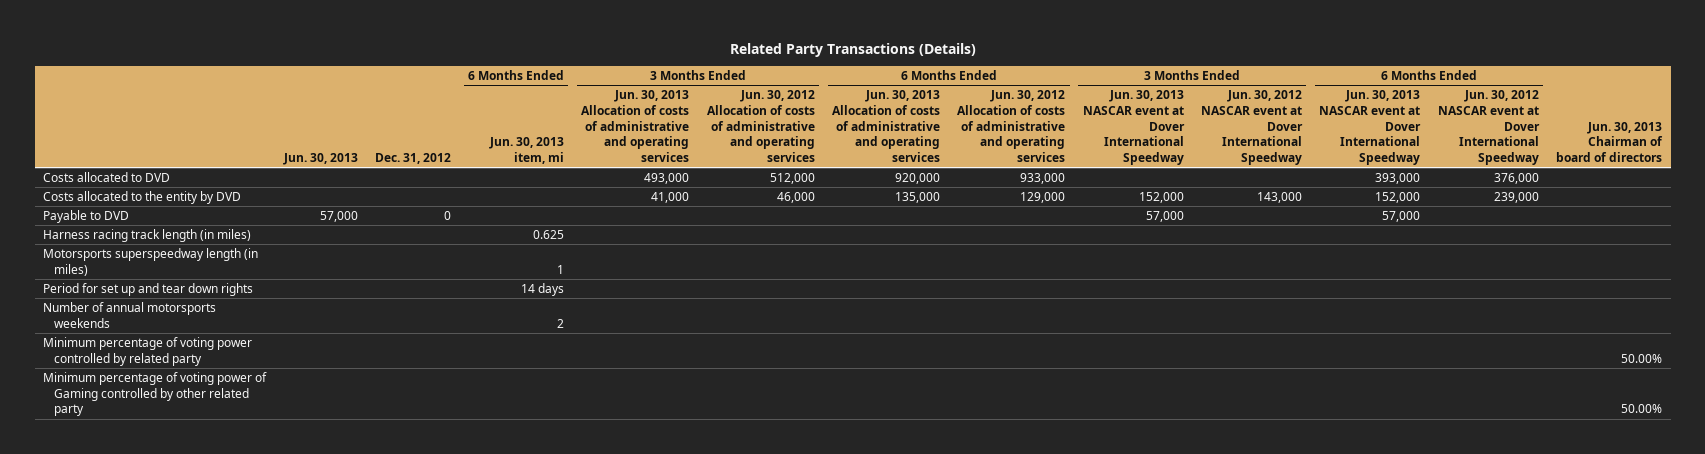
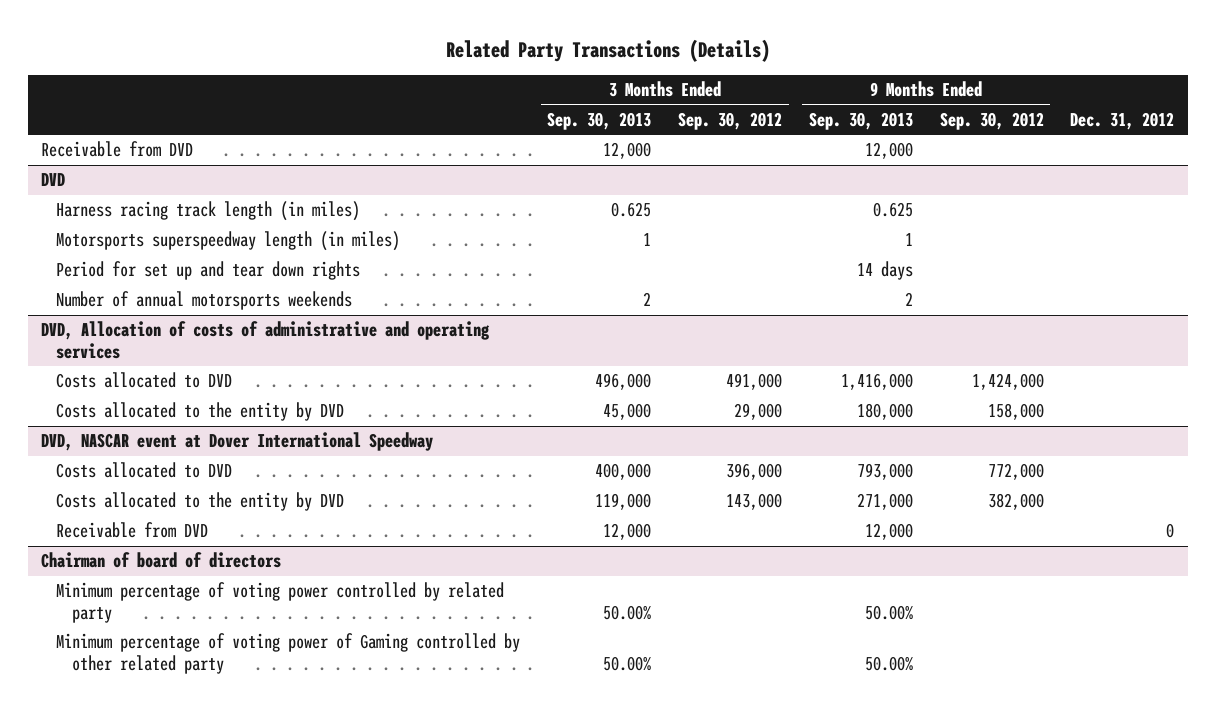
- | Jun. 30, 2013 | Dec. 31, 2012 | 6 Months Ended Jun. 30, 2013 item, mi | 3 Months Ended Jun. 30, 2013 Allocation of costs of administrative and operating services | 3 Months Ended Jun. 30, 2012 Allocation of costs of administrative and operating services | 6 Months Ended Jun. 30, 2013 Allocation of costs of administrative and operating services | 6 Months Ended Jun. 30, 2012 Allocation of costs of administrative and operating services | 3 Months Ended Jun. 30, 2013 NASCAR event at Dover International Speedway | 3 Months Ended Jun. 30, 2012 NASCAR event at Dover International Speedway | 6 Months Ended Jun. 30, 2013 NASCAR event at Dover International Speedway | 6 Months Ended Jun. 30, 2012 NASCAR event at Dover International Speedway | Jun. 30, 2013 Chairman of board of directors
+ | 3 Months Ended Sep. 30, 2013 | 3 Months Ended Sep. 30, 2012 | 9 Months Ended Sep. 30, 2013 | 9 Months Ended Sep. 30, 2012 | Dec. 31, 2012
- Costs allocated to DVD | | | | 493,000 | 512,000 | 920,000 | 933,000 | | | 393,000 | 376,000 |
- Costs allocated to the entity by DVD | | | | 41,000 | 46,000 | 135,000 | 129,000 | 152,000 | 143,000 | 152,000 | 239,000 |
- Payable to DVD | 57,000 | 0 | | | | | | 57,000 | | 57,000 | |
- Harness racing track length (in miles) | | | 0.625 | | | | | | | | |
- Motorsports superspeedway length (in miles) | | | 1 | | | | | | | | |
- Period for set up and tear down rights | | | 14 days | | | | | | | | |
- Number of annual motorsports weekends | | | 2 | | | | | | | | |
- Minimum percentage of voting power controlled by related party | | | | | | | | | | | | 50.00%
- Minimum percentage of voting power of Gaming controlled by other related party | | | | | | | | | | | | 50.00%
+ Receivable from DVD | 12,000 | | 12,000 | |
+ DVD
+ Harness racing track length (in miles) | 0.625 | | 0.625 | |
+ Motorsports superspeedway length (in miles) | 1 | | 1 | |
+ Period for set up and tear down rights | | | 14 days | |
+ Number of annual motorsports weekends | 2 | | 2 | |
+ DVD, Allocation of costs of administrative and operating services
+ Costs allocated to DVD | 496,000 | 491,000 | 1,416,000 | 1,424,000 |
+ Costs allocated to the entity by DVD | 45,000 | 29,000 | 180,000 | 158,000 |
+ DVD, NASCAR event at Dover International Speedway
+ Costs allocated to DVD | 400,000 | 396,000 | 793,000 | 772,000 |
+ Costs allocated to the entity by DVD | 119,000 | 143,000 | 271,000 | 382,000 |
+ Receivable from DVD | 12,000 | | 12,000 | | 0
+ Chairman of board of directors
+ Minimum percentage of voting power controlled by related party | 50.00% | | 50.00% | |
+ Minimum percentage of voting power of Gaming controlled by other related party | 50.00% | | 50.00% | |

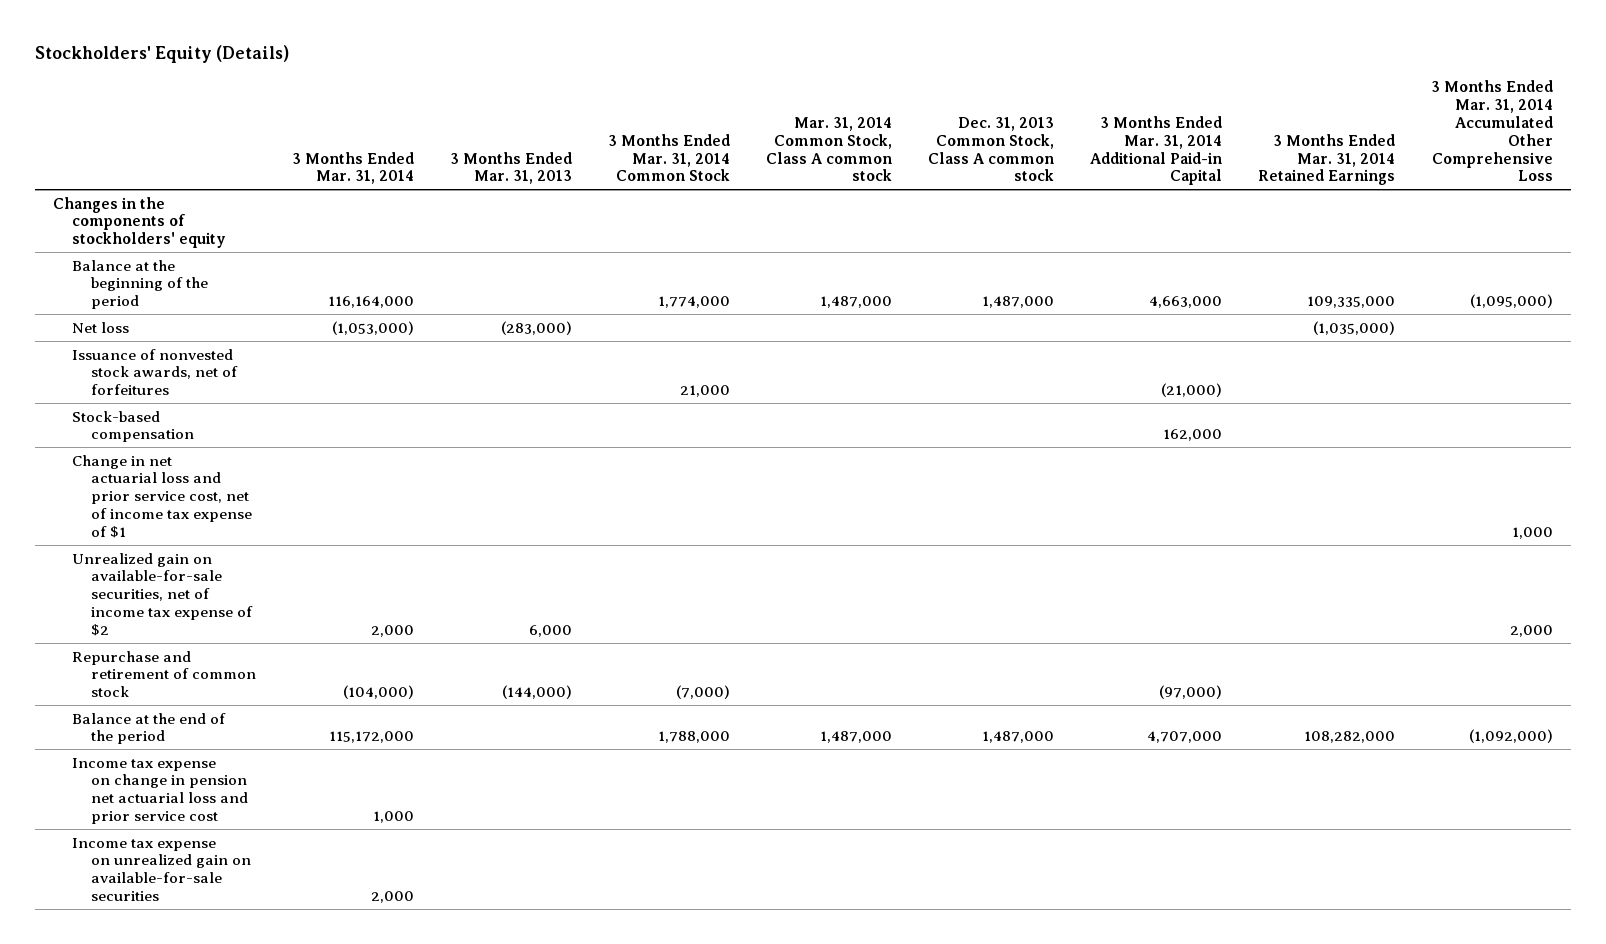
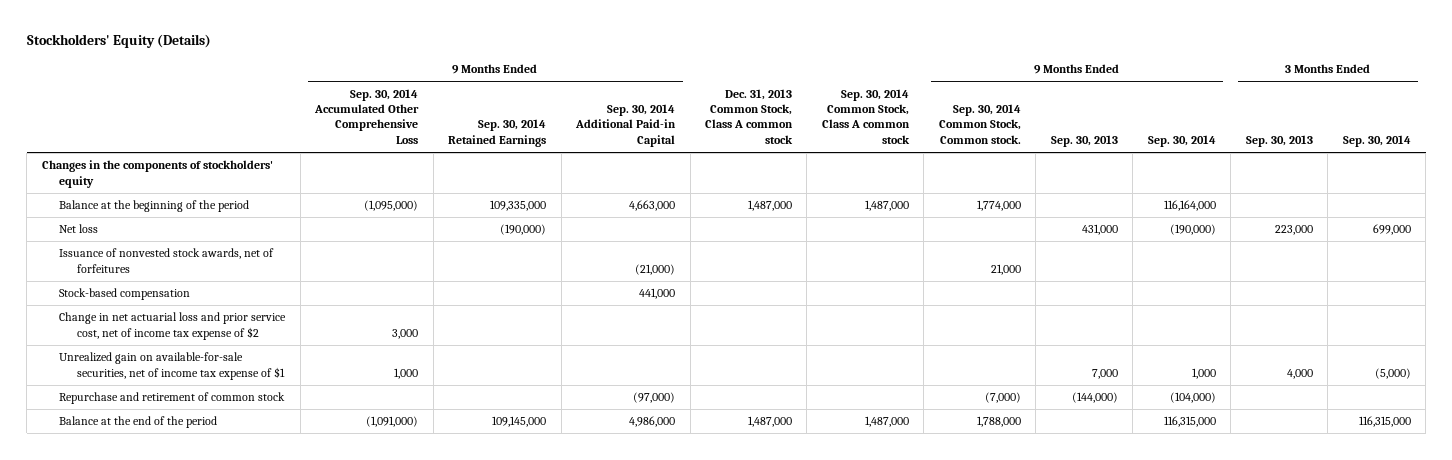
- | 3 Months Ended Mar. 31, 2014 | 3 Months Ended Mar. 31, 2013 | 3 Months Ended Mar. 31, 2014 Common Stock | Mar. 31, 2014 Common Stock, Class A common stock | Dec. 31, 2013 Common Stock, Class A common stock | 3 Months Ended Mar. 31, 2014 Additional Paid-in Capital | 3 Months Ended Mar. 31, 2014 Retained Earnings | 3 Months Ended Mar. 31, 2014 Accumulated Other Comprehensive Loss
+ | 9 Months Ended Sep. 30, 2014 Accumulated Other Comprehensive Loss | 9 Months Ended Sep. 30, 2014 Retained Earnings | 9 Months Ended Sep. 30, 2014 Additional Paid-in Capital | Dec. 31, 2013 Common Stock, Class A common stock | Sep. 30, 2014 Common Stock, Class A common stock | 9 Months Ended Sep. 30, 2014 Common Stock, Common stock. | 9 Months Ended Sep. 30, 2013 | 9 Months Ended Sep. 30, 2014 | 3 Months Ended Sep. 30, 2013 | 3 Months Ended Sep. 30, 2014
- Change in net actuarial loss and prior service cost, net of income tax expense of $1 | | | | | | | | 1,000
- Unrealized gain on available-for-sale securities, net of income tax expense of $2 | 2,000 | 6,000 | | | | | | 2,000
+ Change in net actuarial loss and prior service cost, net of income tax expense of $2 | 3,000 | | | | | | | | |
+ Unrealized gain on available-for-sale securities, net of income tax expense of $1 | 1,000 | | | | | | 7,000 | 1,000 | 4,000 | (5,000)
- Income tax expense on change in pension net actuarial loss and prior service cost | 1,000 | | | | | | |
- Income tax expense on unrealized gain on available-for-sale securities | 2,000 | | | | | | |

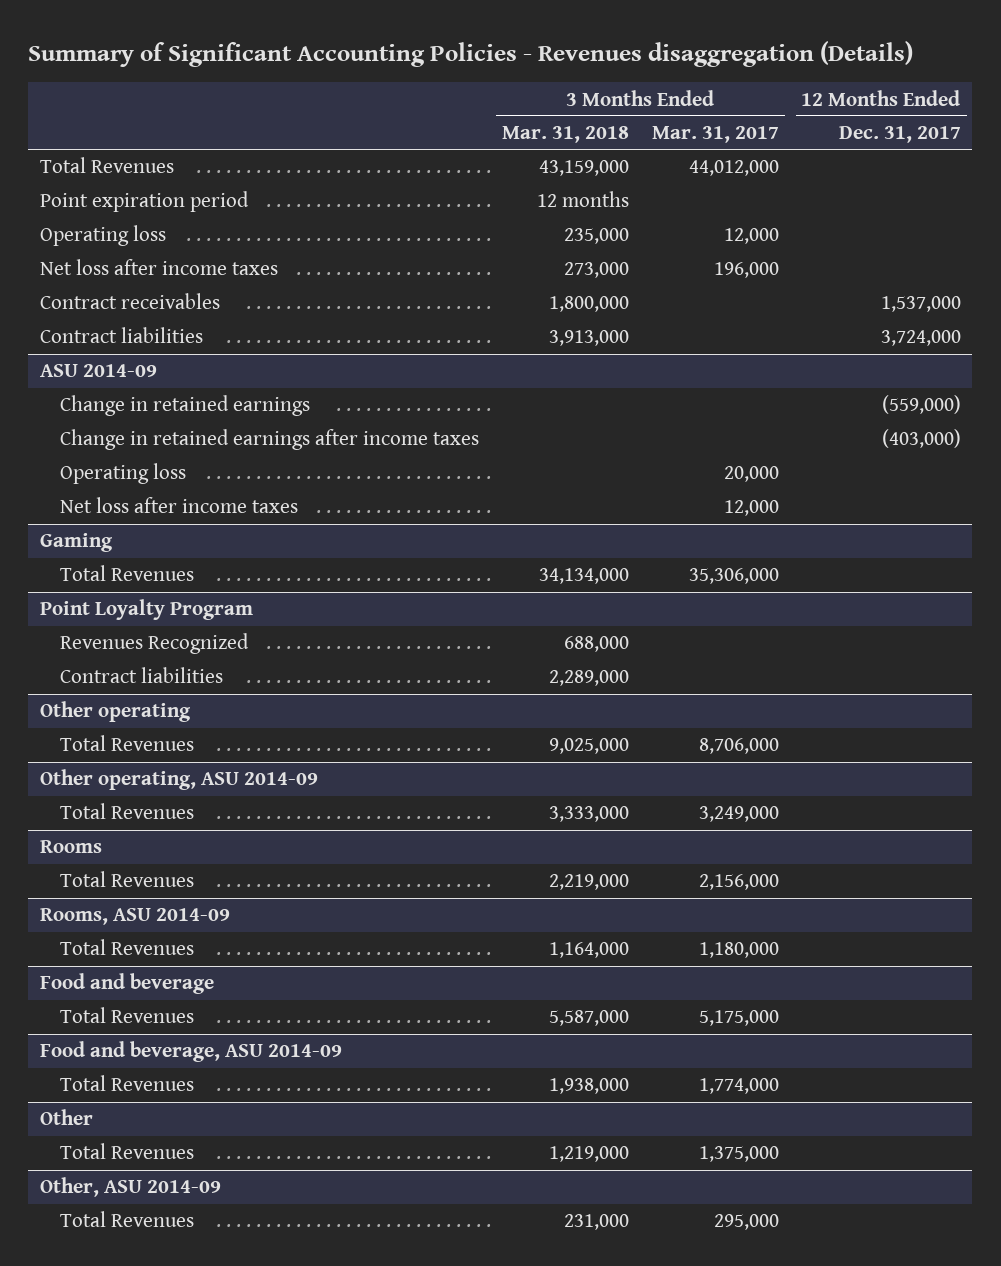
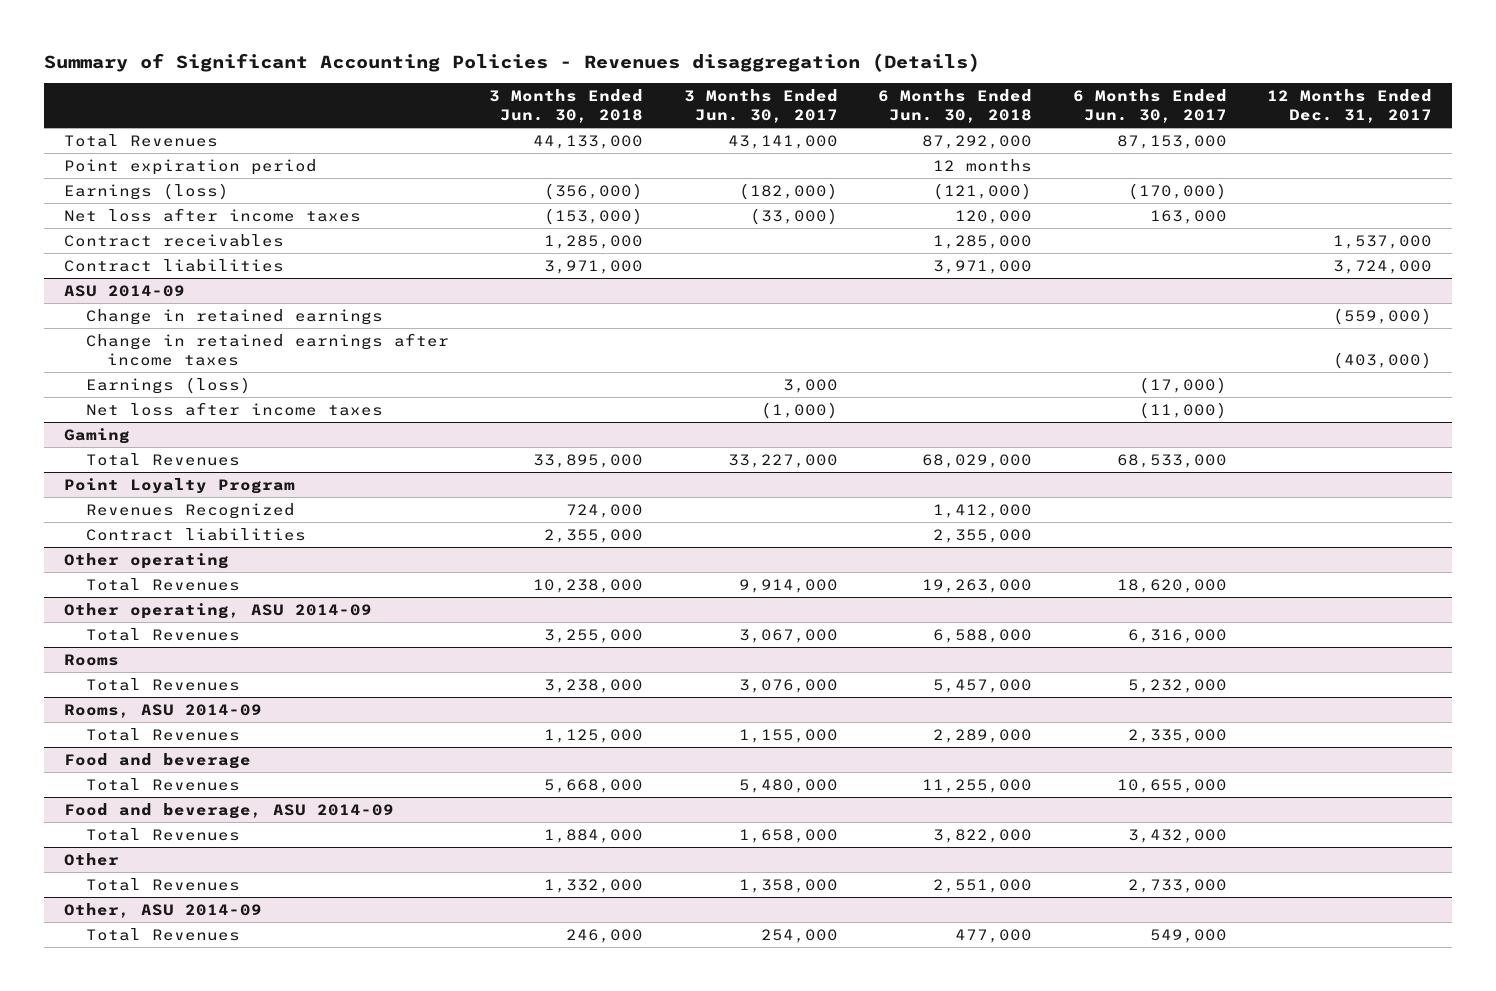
- | 3 Months Ended Mar. 31, 2018 | 3 Months Ended Mar. 31, 2017 | 12 Months Ended Dec. 31, 2017
+ | 3 Months Ended Jun. 30, 2018 | 3 Months Ended Jun. 30, 2017 | 6 Months Ended Jun. 30, 2018 | 6 Months Ended Jun. 30, 2017 | 12 Months Ended Dec. 31, 2017
- Operating loss | 235,000 | 12,000 |
+ Earnings (loss) | (356,000) | (182,000) | (121,000) | (170,000) |
@ ASU 2014-09
- Operating loss | | 20,000 |
+ Earnings (loss) | | 3,000 | | (17,000) |

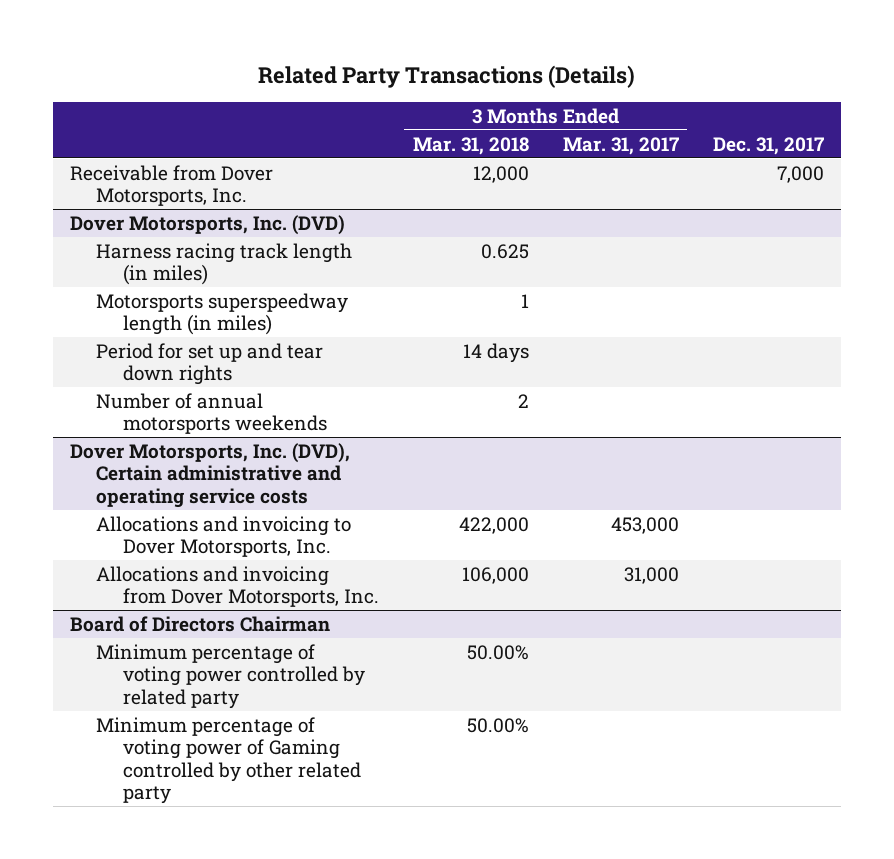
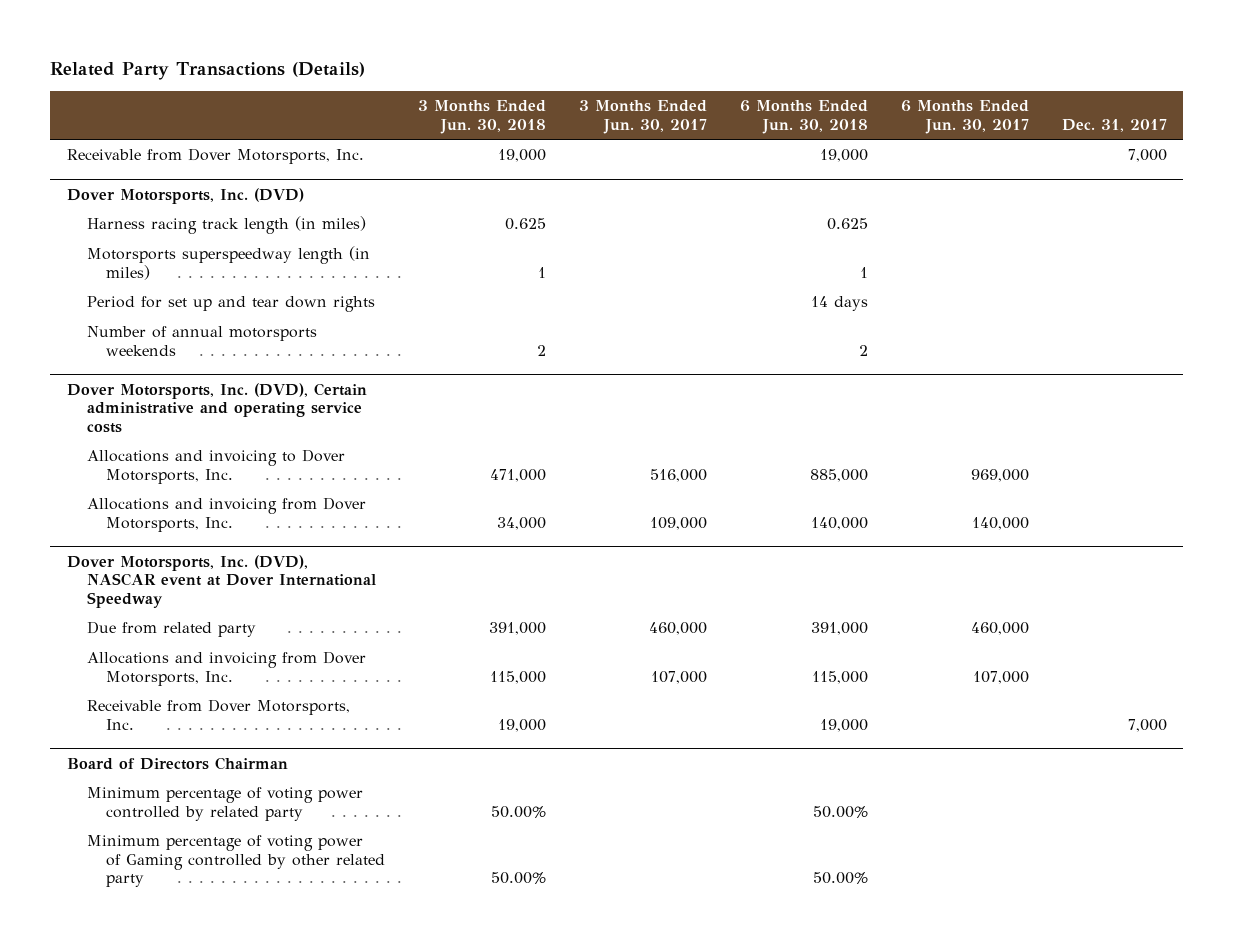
- | 3 Months Ended Mar. 31, 2018 | 3 Months Ended Mar. 31, 2017 | Dec. 31, 2017
+ | 3 Months Ended Jun. 30, 2018 | 3 Months Ended Jun. 30, 2017 | 6 Months Ended Jun. 30, 2018 | 6 Months Ended Jun. 30, 2017 | Dec. 31, 2017
+ Dover Motorsports, Inc. (DVD), NASCAR event at Dover International Speedway
+ Due from related party | 391,000 | 460,000 | 391,000 | 460,000 |
+ Allocations and invoicing from Dover Motorsports, Inc. | 115,000 | 107,000 | 115,000 | 107,000 |
+ Receivable from Dover Motorsports, Inc. | 19,000 | | 19,000 | | 7,000

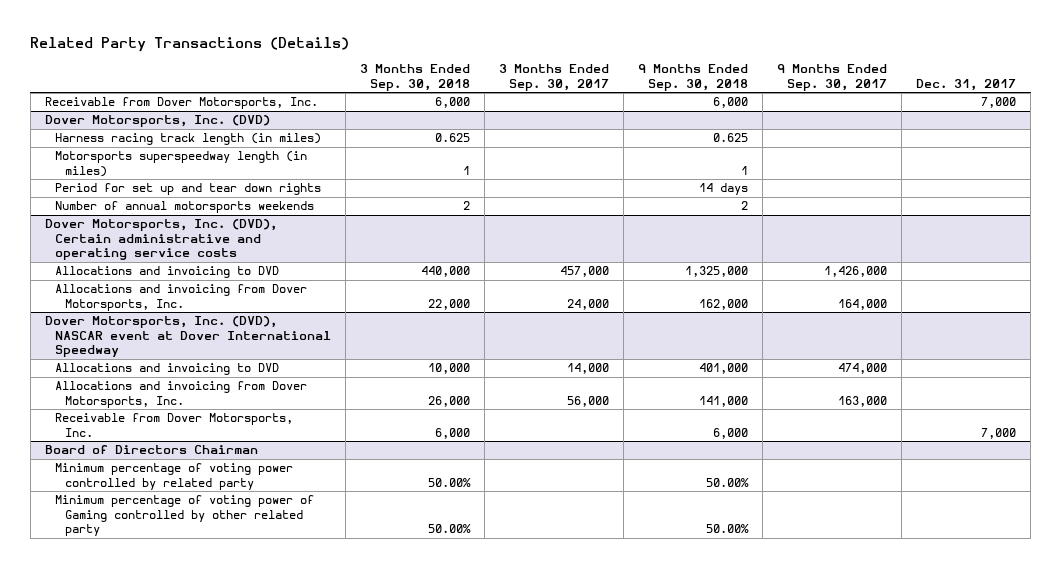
- | 3 Months Ended Jun. 30, 2018 | 3 Months Ended Jun. 30, 2017 | 6 Months Ended Jun. 30, 2018 | 6 Months Ended Jun. 30, 2017 | Dec. 31, 2017
+ | 3 Months Ended Sep. 30, 2018 | 3 Months Ended Sep. 30, 2017 | 9 Months Ended Sep. 30, 2018 | 9 Months Ended Sep. 30, 2017 | Dec. 31, 2017
@ Dover Motorsports, Inc. (DVD), Certain administrative and operating service costs
- Allocations and invoicing to Dover Motorsports, Inc. | 471,000 | 516,000 | 885,000 | 969,000 |
+ Allocations and invoicing to DVD | 440,000 | 457,000 | 1,325,000 | 1,426,000 |
@ Dover Motorsports, Inc. (DVD), NASCAR event at Dover International Speedway
- Due from related party | 391,000 | 460,000 | 391,000 | 460,000 |
+ Allocations and invoicing to DVD | 10,000 | 14,000 | 401,000 | 474,000 |

